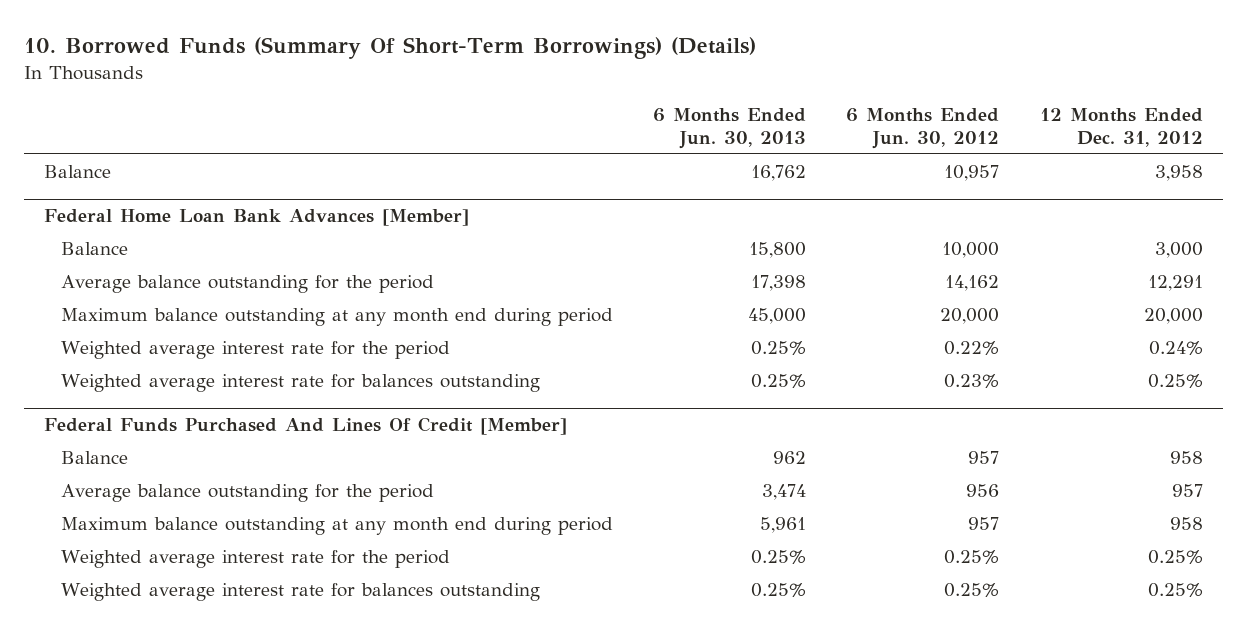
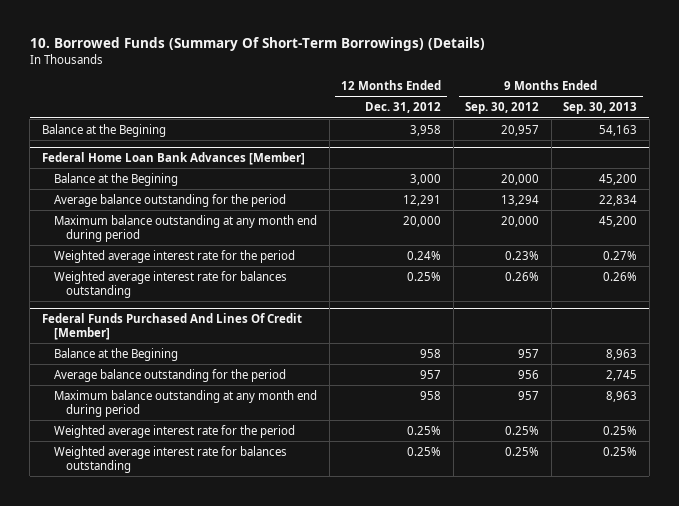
- | 6 Months Ended Jun. 30, 2013 | 6 Months Ended Jun. 30, 2012 | 12 Months Ended Dec. 31, 2012
+ | 12 Months Ended Dec. 31, 2012 | 9 Months Ended Sep. 30, 2012 | 9 Months Ended Sep. 30, 2013
- Balance | 16,762 | 10,957 | 3,958
+ Balance at the Begining | 3,958 | 20,957 | 54,163
@ Federal Home Loan Bank Advances [Member]
- Balance | 15,800 | 10,000 | 3,000
+ Balance at the Begining | 3,000 | 20,000 | 45,200
@ Federal Funds Purchased And Lines Of Credit [Member]
- Balance | 962 | 957 | 958
+ Balance at the Begining | 958 | 957 | 8,963

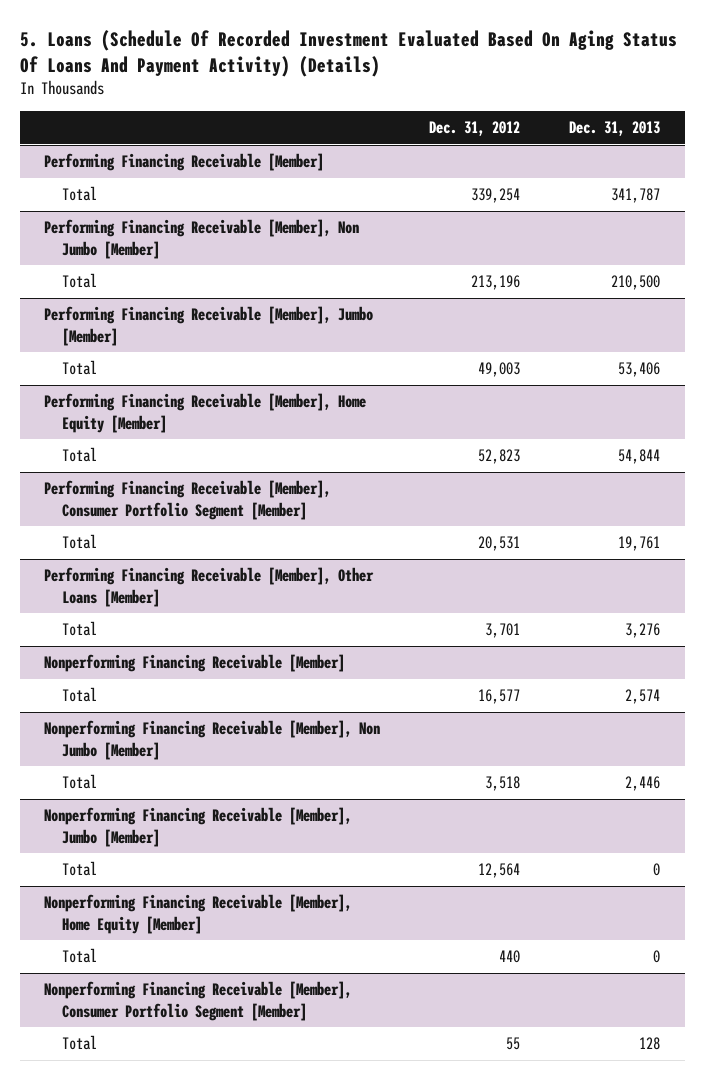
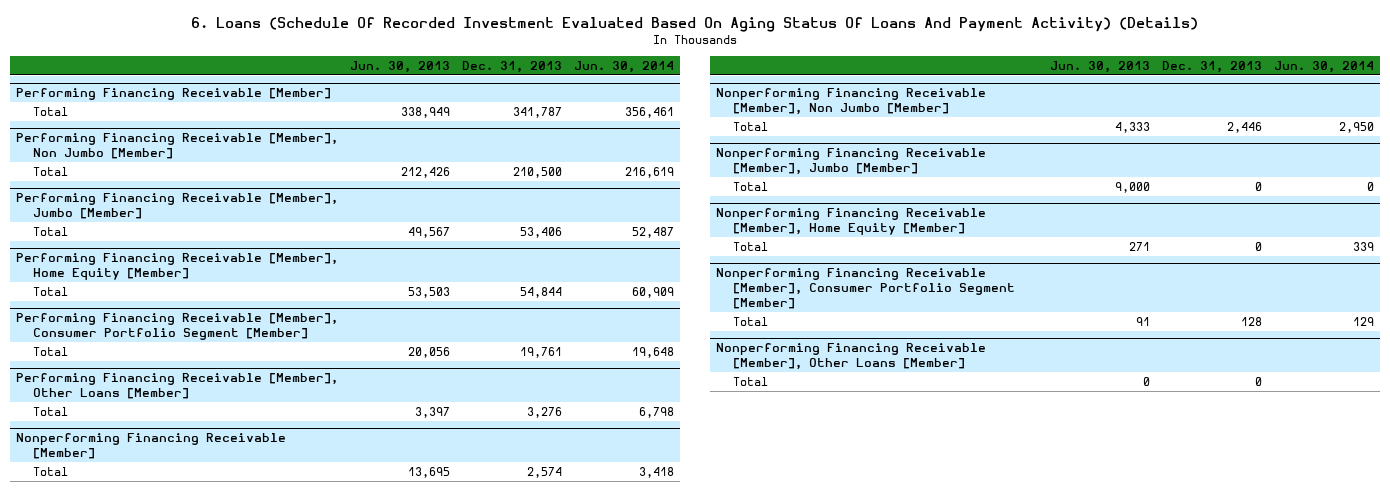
- 5. Loans (Schedule Of Recorded Investment Evaluated Based On Aging Status Of Loans And Payment Activity) (Details)
+ 6. Loans (Schedule Of Recorded Investment Evaluated Based On Aging Status Of Loans And Payment Activity) (Details)
- | Dec. 31, 2012 | Dec. 31, 2013
+ | Jun. 30, 2013 | Dec. 31, 2013 | Jun. 30, 2014
+ Nonperforming Financing Receivable [Member], Other Loans [Member]
+ Total | 0 | 0 |

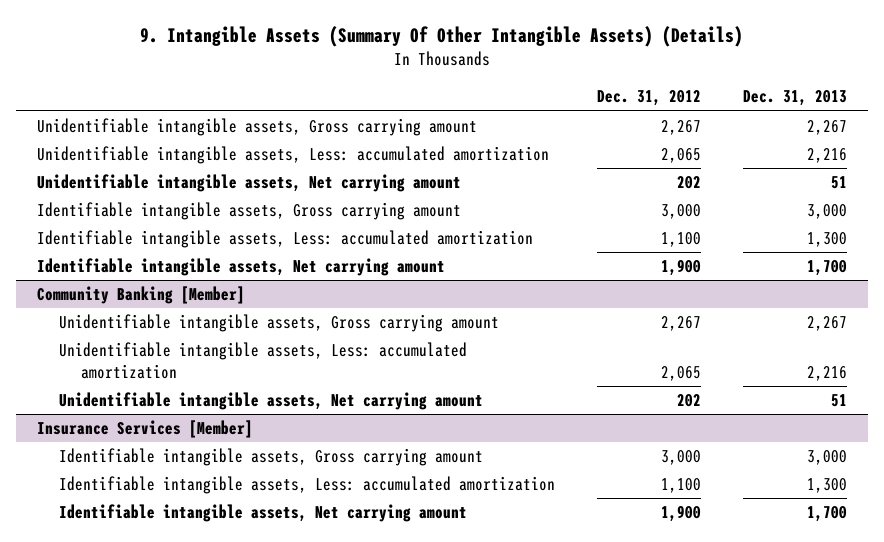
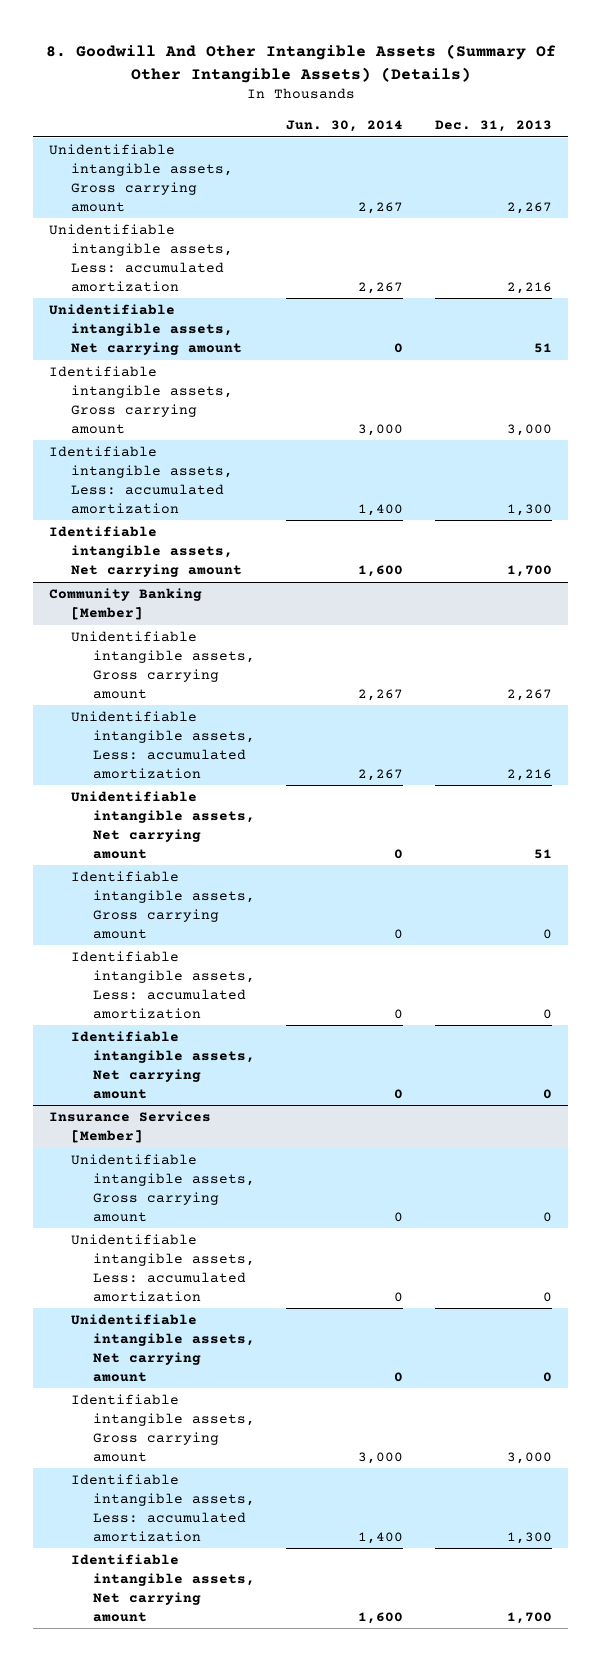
- 9. Intangible Assets (Summary Of Other Intangible Assets) (Details)
+ 8. Goodwill And Other Intangible Assets (Summary Of Other Intangible Assets) (Details)
- | Dec. 31, 2012 | Dec. 31, 2013
+ | Jun. 30, 2014 | Dec. 31, 2013
@ Community Banking [Member]
+ Identifiable intangible assets, Gross carrying amount | 0 | 0
+ Identifiable intangible assets, Less: accumulated amortization | 0 | 0
+ Identifiable intangible assets, Net carrying amount | 0 | 0
@ Insurance Services [Member]
+ Unidentifiable intangible assets, Gross carrying amount | 0 | 0
+ Unidentifiable intangible assets, Less: accumulated amortization | 0 | 0
+ Unidentifiable intangible assets, Net carrying amount | 0 | 0

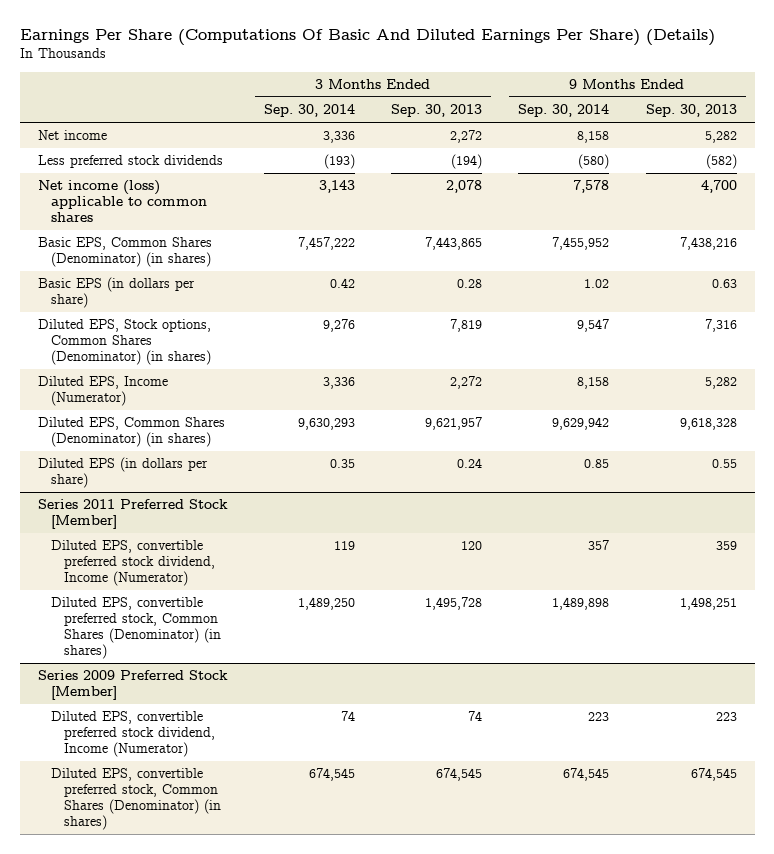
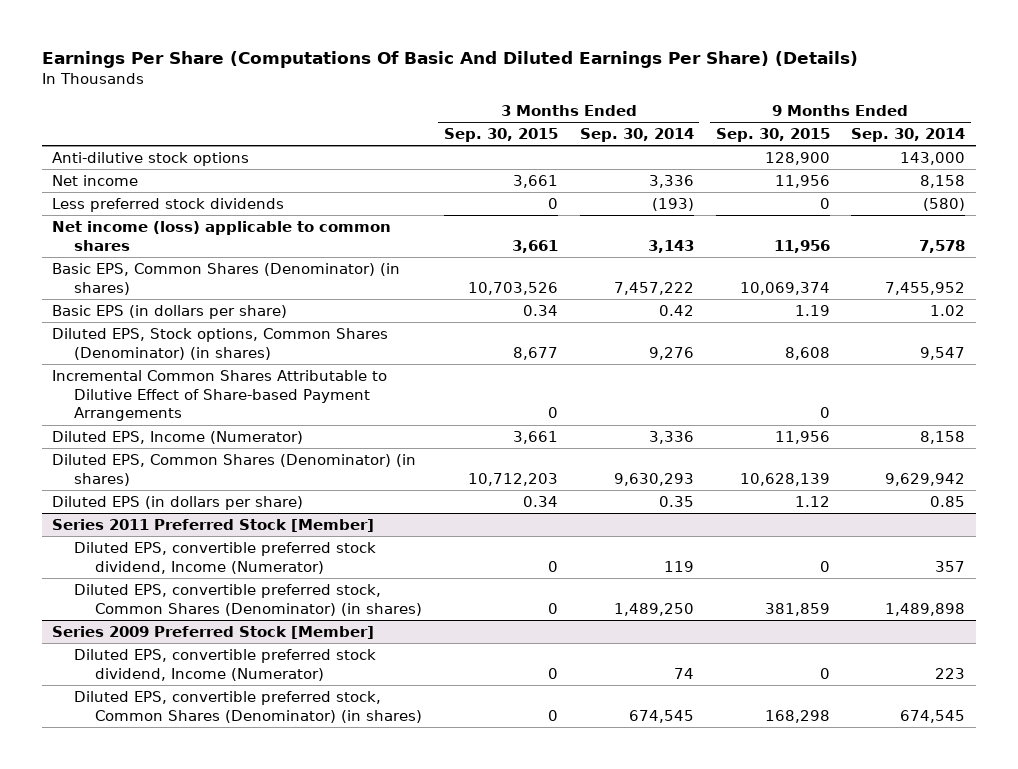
- | 3 Months Ended Sep. 30, 2014 | 3 Months Ended Sep. 30, 2013 | 9 Months Ended Sep. 30, 2014 | 9 Months Ended Sep. 30, 2013
+ | 3 Months Ended Sep. 30, 2015 | 3 Months Ended Sep. 30, 2014 | 9 Months Ended Sep. 30, 2015 | 9 Months Ended Sep. 30, 2014
+ Anti-dilutive stock options | | | 128,900 | 143,000
+ Incremental Common Shares Attributable to Dilutive Effect of Share-based Payment Arrangements | 0 | | 0 |

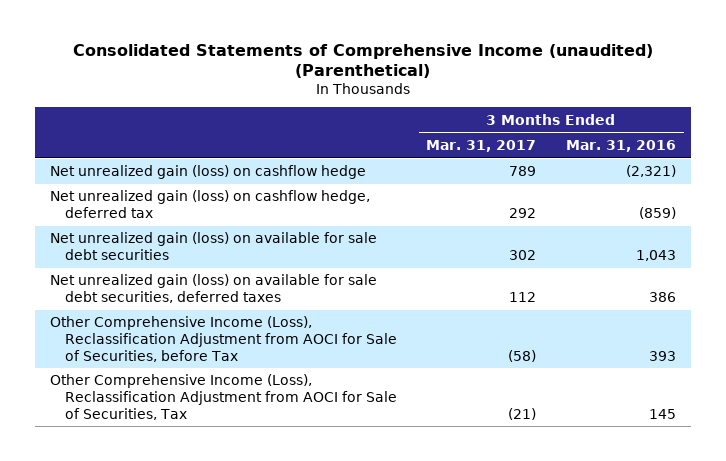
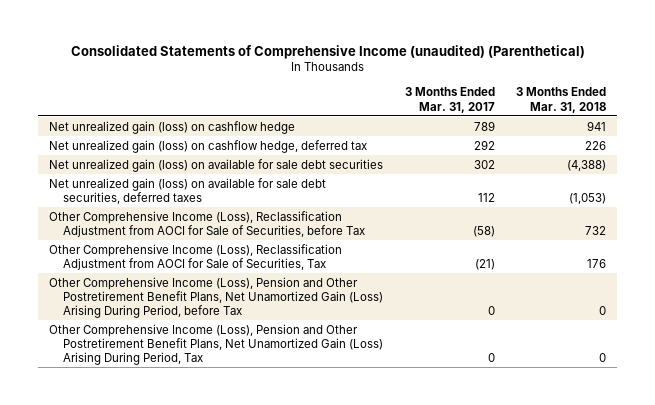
- | 3 Months Ended Mar. 31, 2017 | 3 Months Ended Mar. 31, 2016
+ | 3 Months Ended Mar. 31, 2017 | 3 Months Ended Mar. 31, 2018
+ Other Comprehensive Income (Loss), Pension and Other Postretirement Benefit Plans, Net Unamortized Gain (Loss) Arising During Period, before Tax | 0 | 0
+ Other Comprehensive Income (Loss), Pension and Other Postretirement Benefit Plans, Net Unamortized Gain (Loss) Arising During Period, Tax | 0 | 0

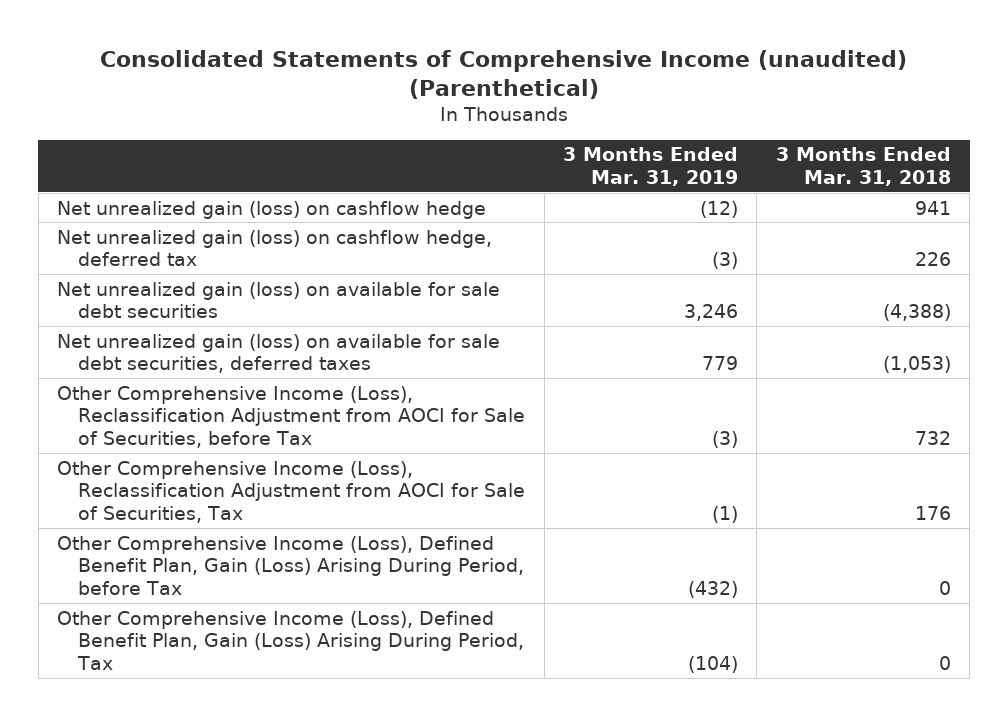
- | 3 Months Ended Mar. 31, 2017 | 3 Months Ended Mar. 31, 2018
+ | 3 Months Ended Mar. 31, 2019 | 3 Months Ended Mar. 31, 2018
- Other Comprehensive Income (Loss), Pension and Other Postretirement Benefit Plans, Net Unamortized Gain (Loss) Arising During Period, before Tax | 0 | 0
- Other Comprehensive Income (Loss), Pension and Other Postretirement Benefit Plans, Net Unamortized Gain (Loss) Arising During Period, Tax | 0 | 0
+ Other Comprehensive Income (Loss), Defined Benefit Plan, Gain (Loss) Arising During Period, before Tax | (432) | 0
+ Other Comprehensive Income (Loss), Defined Benefit Plan, Gain (Loss) Arising During Period, Tax | (104) | 0

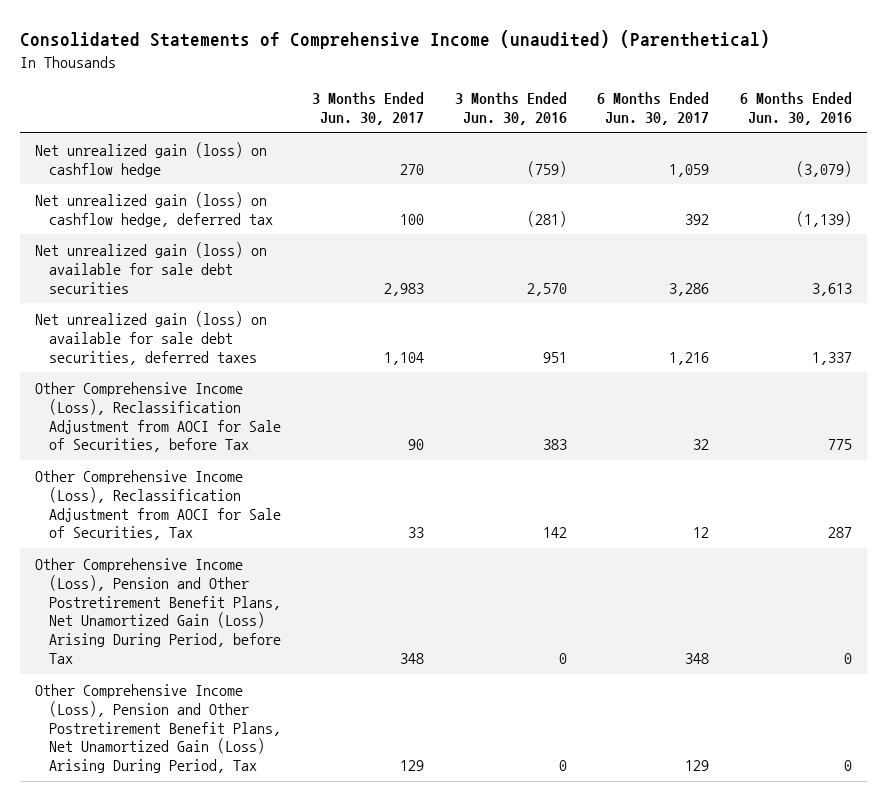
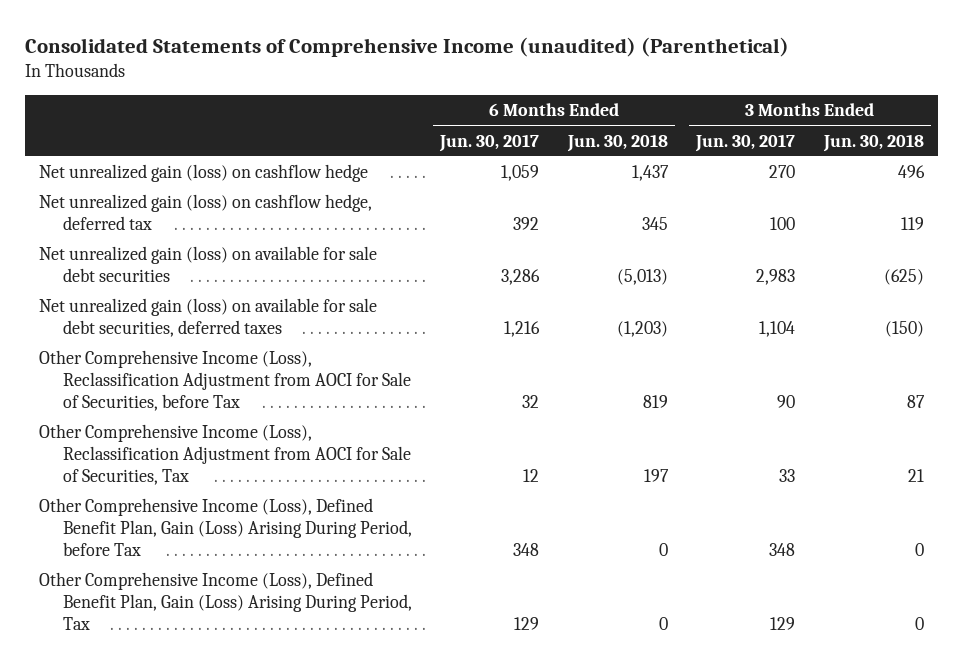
- | 3 Months Ended Jun. 30, 2017 | 3 Months Ended Jun. 30, 2016 | 6 Months Ended Jun. 30, 2017 | 6 Months Ended Jun. 30, 2016
+ | 6 Months Ended Jun. 30, 2017 | 6 Months Ended Jun. 30, 2018 | 3 Months Ended Jun. 30, 2017 | 3 Months Ended Jun. 30, 2018
- Other Comprehensive Income (Loss), Pension and Other Postretirement Benefit Plans, Net Unamortized Gain (Loss) Arising During Period, before Tax | 348 | 0 | 348 | 0
- Other Comprehensive Income (Loss), Pension and Other Postretirement Benefit Plans, Net Unamortized Gain (Loss) Arising During Period, Tax | 129 | 0 | 129 | 0
+ Other Comprehensive Income (Loss), Defined Benefit Plan, Gain (Loss) Arising During Period, before Tax | 348 | 0 | 348 | 0
+ Other Comprehensive Income (Loss), Defined Benefit Plan, Gain (Loss) Arising During Period, Tax | 129 | 0 | 129 | 0

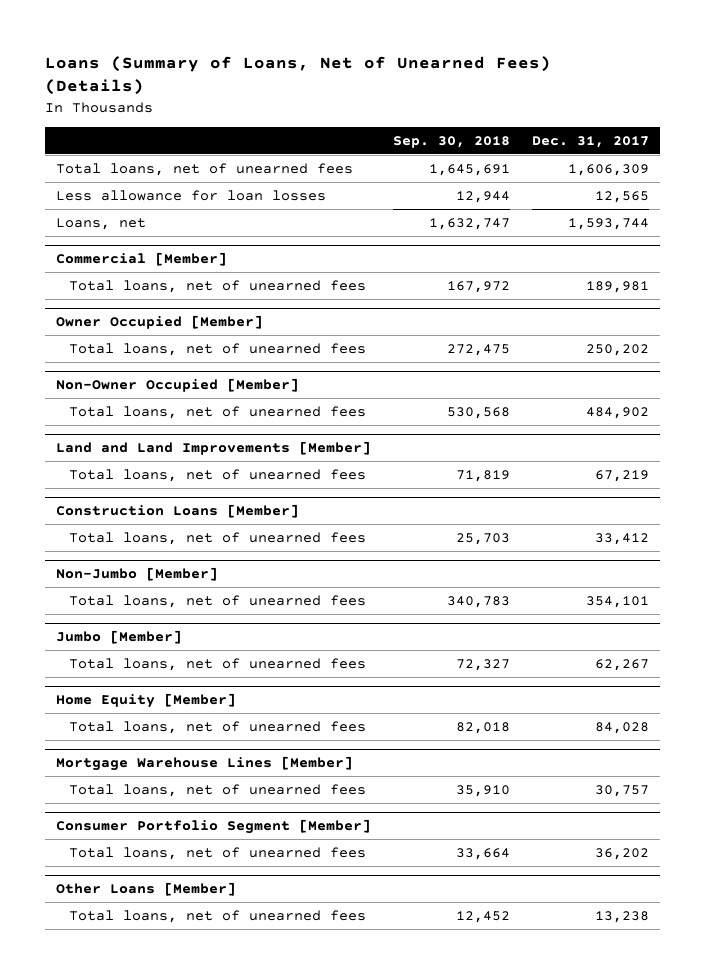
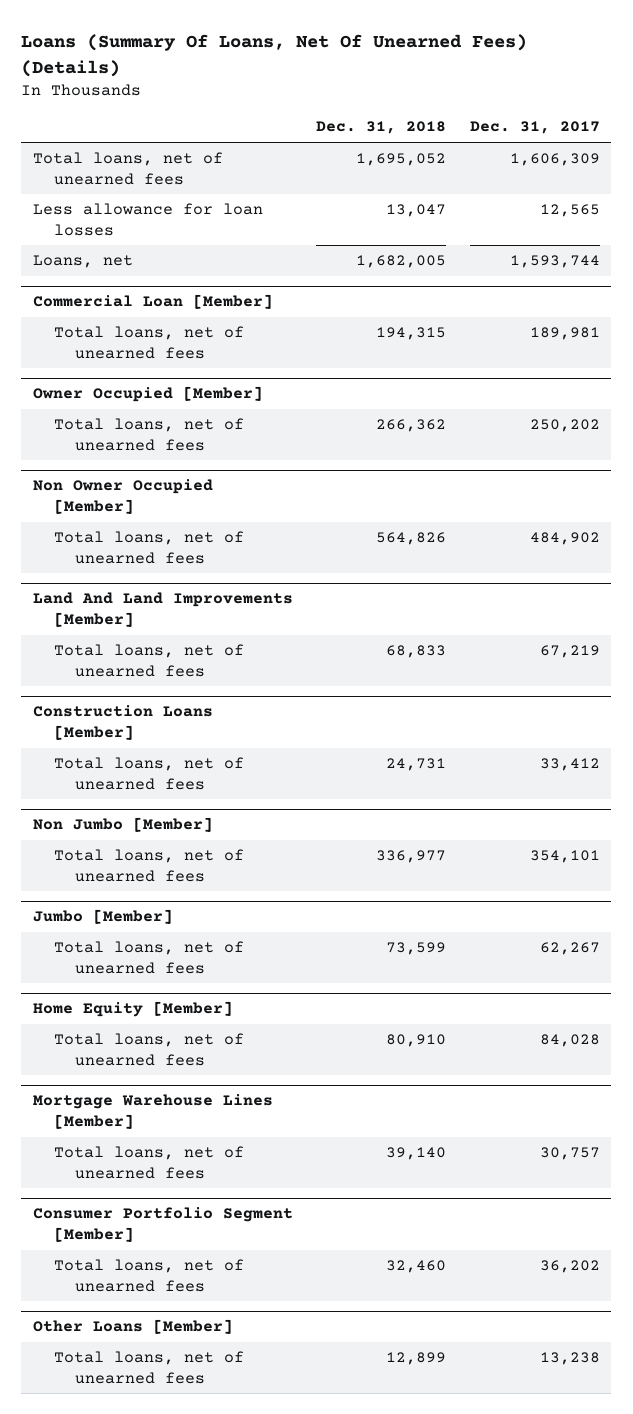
- Loans (Summary of Loans, Net of Unearned Fees) (Details)
+ Loans (Summary Of Loans, Net Of Unearned Fees) (Details)
- | Sep. 30, 2018 | Dec. 31, 2017
+ | Dec. 31, 2018 | Dec. 31, 2017
- Commercial [Member]
+ Commercial Loan [Member]
- Non-Owner Occupied [Member]
+ Non Owner Occupied [Member]
- Land and Land Improvements [Member]
+ Land And Land Improvements [Member]
- Non-Jumbo [Member]
+ Non Jumbo [Member]

